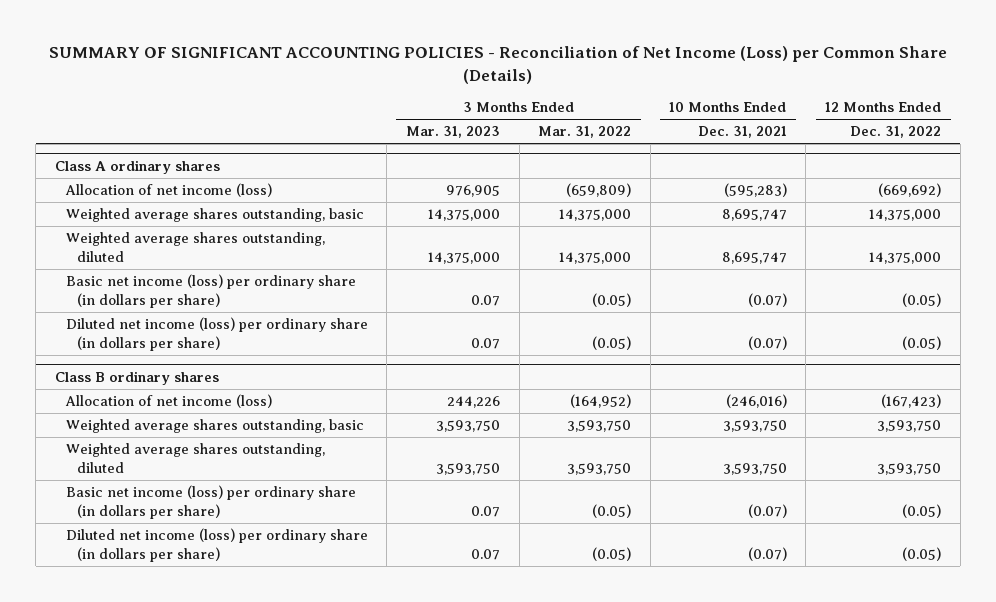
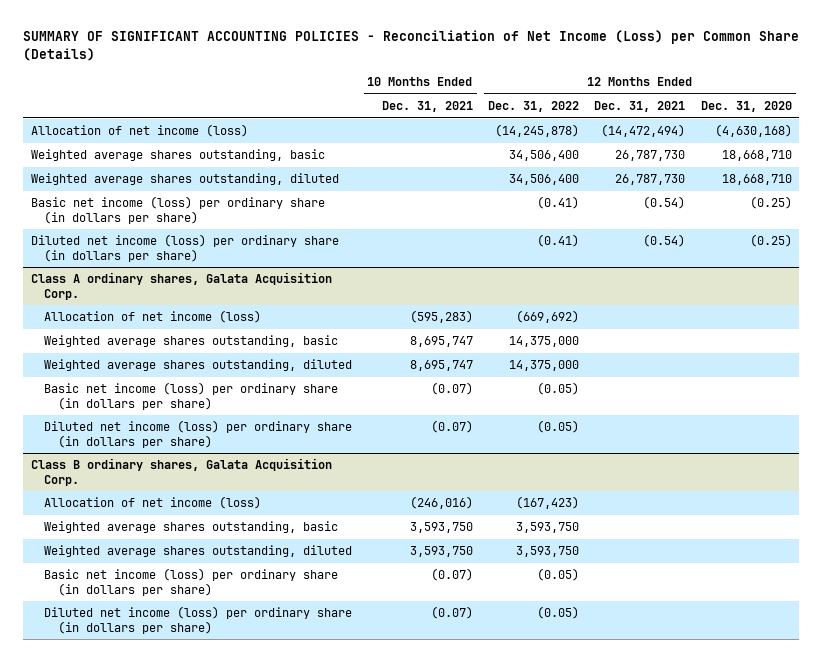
- | 3 Months Ended Mar. 31, 2023 | 3 Months Ended Mar. 31, 2022 | 10 Months Ended Dec. 31, 2021 | 12 Months Ended Dec. 31, 2022
+ | 10 Months Ended Dec. 31, 2021 | 12 Months Ended Dec. 31, 2022 | 12 Months Ended Dec. 31, 2021 | 12 Months Ended Dec. 31, 2020
- Class A ordinary shares
+ Allocation of net income (loss) | | (14,245,878) | (14,472,494) | (4,630,168)
+ Weighted average shares outstanding, basic | | 34,506,400 | 26,787,730 | 18,668,710
+ Weighted average shares outstanding, diluted | | 34,506,400 | 26,787,730 | 18,668,710
+ Basic net income (loss) per ordinary share (in dollars per share) | | (0.41) | (0.54) | (0.25)
+ Diluted net income (loss) per ordinary share (in dollars per share) | | (0.41) | (0.54) | (0.25)
+ Class A ordinary shares, Galata Acquisition Corp.
- Class B ordinary shares
+ Class B ordinary shares, Galata Acquisition Corp.

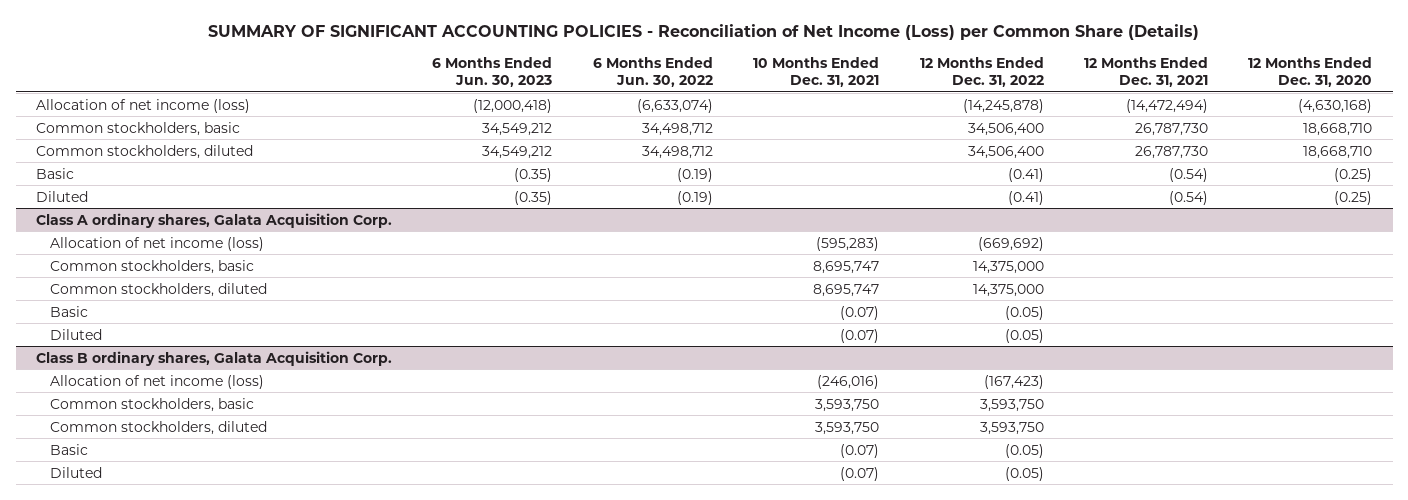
- | 10 Months Ended Dec. 31, 2021 | 12 Months Ended Dec. 31, 2022 | 12 Months Ended Dec. 31, 2021 | 12 Months Ended Dec. 31, 2020
+ | 6 Months Ended Jun. 30, 2023 | 6 Months Ended Jun. 30, 2022 | 10 Months Ended Dec. 31, 2021 | 12 Months Ended Dec. 31, 2022 | 12 Months Ended Dec. 31, 2021 | 12 Months Ended Dec. 31, 2020
- Weighted average shares outstanding, basic | | 34,506,400 | 26,787,730 | 18,668,710
- Weighted average shares outstanding, diluted | | 34,506,400 | 26,787,730 | 18,668,710
- Basic net income (loss) per ordinary share (in dollars per share) | | (0.41) | (0.54) | (0.25)
- Diluted net income (loss) per ordinary share (in dollars per share) | | (0.41) | (0.54) | (0.25)
+ Common stockholders, basic | 34,549,212 | 34,498,712 | | 34,506,400 | 26,787,730 | 18,668,710
+ Common stockholders, diluted | 34,549,212 | 34,498,712 | | 34,506,400 | 26,787,730 | 18,668,710
+ Basic | (0.35) | (0.19) | | (0.41) | (0.54) | (0.25)
+ Diluted | (0.35) | (0.19) | | (0.41) | (0.54) | (0.25)
@ Class A ordinary shares, Galata Acquisition Corp.
- Weighted average shares outstanding, basic | 8,695,747 | 14,375,000 | |
- Weighted average shares outstanding, diluted | 8,695,747 | 14,375,000 | |
- Basic net income (loss) per ordinary share (in dollars per share) | (0.07) | (0.05) | |
- Diluted net income (loss) per ordinary share (in dollars per share) | (0.07) | (0.05) | |
+ Common stockholders, basic | | | 8,695,747 | 14,375,000 | |
+ Common stockholders, diluted | | | 8,695,747 | 14,375,000 | |
+ Basic | | | (0.07) | (0.05) | |
+ Diluted | | | (0.07) | (0.05) | |
@ Class B ordinary shares, Galata Acquisition Corp.
- Weighted average shares outstanding, basic | 3,593,750 | 3,593,750 | |
- Weighted average shares outstanding, diluted | 3,593,750 | 3,593,750 | |
- Basic net income (loss) per ordinary share (in dollars per share) | (0.07) | (0.05) | |
- Diluted net income (loss) per ordinary share (in dollars per share) | (0.07) | (0.05) | |
+ Common stockholders, basic | | | 3,593,750 | 3,593,750 | |
+ Common stockholders, diluted | | | 3,593,750 | 3,593,750 | |
+ Basic | | | (0.07) | (0.05) | |
+ Diluted | | | (0.07) | (0.05) | |

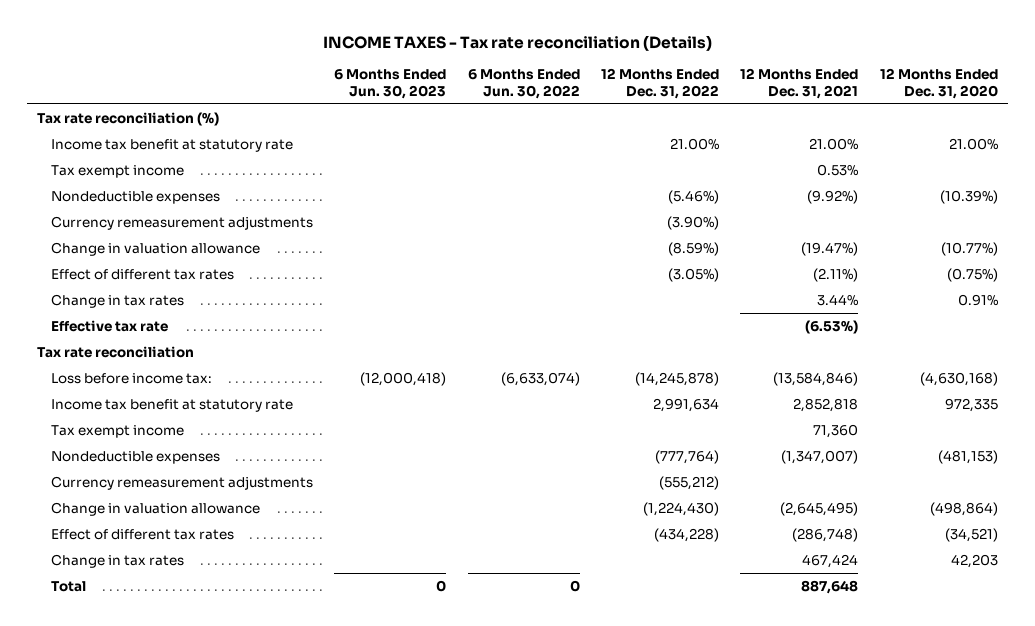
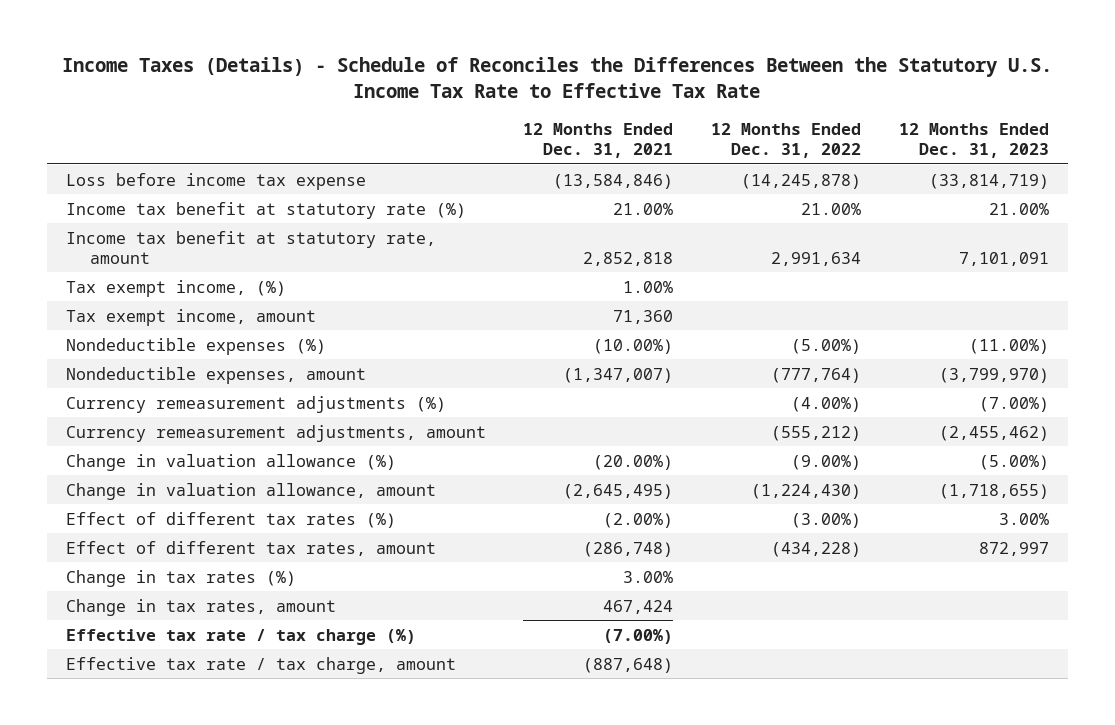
- INCOME TAXES - Tax rate reconciliation (Details)
+ Income Taxes (Details) - Schedule of Reconciles the Differences Between the Statutory U.S. Income Tax Rate to Effective Tax Rate
- | 6 Months Ended Jun. 30, 2023 | 6 Months Ended Jun. 30, 2022 | 12 Months Ended Dec. 31, 2022 | 12 Months Ended Dec. 31, 2021 | 12 Months Ended Dec. 31, 2020
+ | 12 Months Ended Dec. 31, 2021 | 12 Months Ended Dec. 31, 2022 | 12 Months Ended Dec. 31, 2023
- Tax rate reconciliation (%)
- Income tax benefit at statutory rate | | | 21.00% | 21.00% | 21.00%
- Tax exempt income | | | | 0.53% |
- Nondeductible expenses | | | (5.46%) | (9.92%) | (10.39%)
- Currency remeasurement adjustments | | | (3.90%) | |
- Change in valuation allowance | | | (8.59%) | (19.47%) | (10.77%)
- Effect of different tax rates | | | (3.05%) | (2.11%) | (0.75%)
- Change in tax rates | | | | 3.44% | 0.91%
- Effective tax rate | | | | (6.53%) |
- Tax rate reconciliation
- Loss before income tax: | (12,000,418) | (6,633,074) | (14,245,878) | (13,584,846) | (4,630,168)
- Income tax benefit at statutory rate | | | 2,991,634 | 2,852,818 | 972,335
- Tax exempt income | | | | 71,360 |
- Nondeductible expenses | | | (777,764) | (1,347,007) | (481,153)
- Currency remeasurement adjustments | | | (555,212) | |
- Change in valuation allowance | | | (1,224,430) | (2,645,495) | (498,864)
- Effect of different tax rates | | | (434,228) | (286,748) | (34,521)
- Change in tax rates | | | | 467,424 | 42,203
- Total | 0 | 0 | | 887,648 |
+ Loss before income tax expense | (13,584,846) | (14,245,878) | (33,814,719)
+ Income tax benefit at statutory rate (%) | 21.00% | 21.00% | 21.00%
+ Income tax benefit at statutory rate, amount | 2,852,818 | 2,991,634 | 7,101,091
+ Tax exempt income, (%) | 1.00% | |
+ Tax exempt income, amount | 71,360 | |
+ Nondeductible expenses (%) | (10.00%) | (5.00%) | (11.00%)
+ Nondeductible expenses, amount | (1,347,007) | (777,764) | (3,799,970)
+ Currency remeasurement adjustments (%) | | (4.00%) | (7.00%)
+ Currency remeasurement adjustments, amount | | (555,212) | (2,455,462)
+ Change in valuation allowance (%) | (20.00%) | (9.00%) | (5.00%)
+ Change in valuation allowance, amount | (2,645,495) | (1,224,430) | (1,718,655)
+ Effect of different tax rates (%) | (2.00%) | (3.00%) | 3.00%
+ Effect of different tax rates, amount | (286,748) | (434,228) | 872,997
+ Change in tax rates (%) | 3.00% | |
+ Change in tax rates, amount | 467,424 | |
+ Effective tax rate / tax charge (%) | (7.00%) | |
+ Effective tax rate / tax charge, amount | (887,648) | |

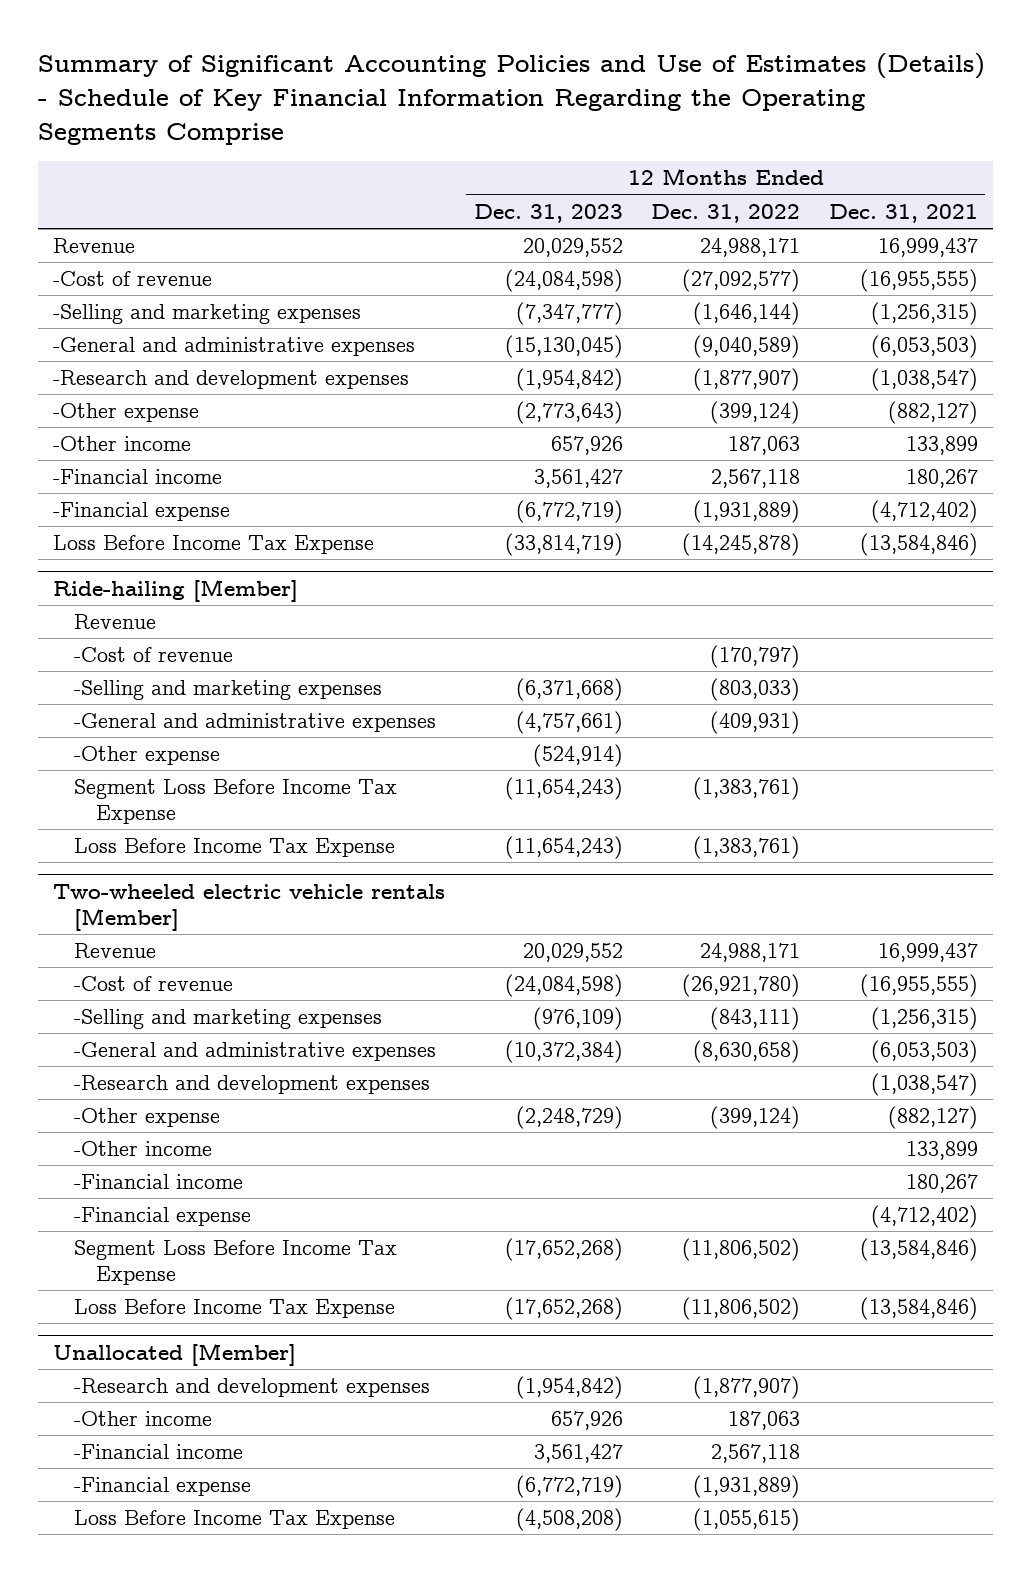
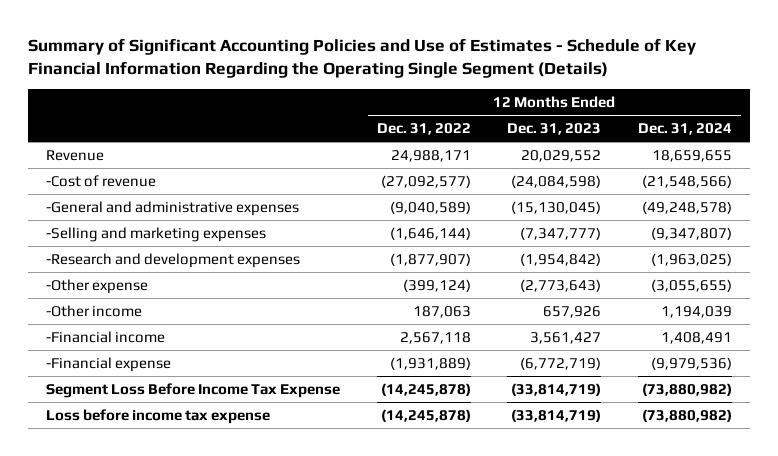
- Summary of Significant Accounting Policies and Use of Estimates (Details) - Schedule of Key Financial Information Regarding the Operating Segments Comprise
+ Summary of Significant Accounting Policies and Use of Estimates - Schedule of Key Financial Information Regarding the Operating Single Segment (Details)
- | 12 Months Ended Dec. 31, 2023 | 12 Months Ended Dec. 31, 2022 | 12 Months Ended Dec. 31, 2021
+ | 12 Months Ended Dec. 31, 2022 | 12 Months Ended Dec. 31, 2023 | 12 Months Ended Dec. 31, 2024
moved down: -Selling and marketing expenses | (1,646,144) | (7,347,777) | (9,347,807)
- Loss Before Income Tax Expense | (33,814,719) | (14,245,878) | (13,584,846)
- Ride-hailing [Member]
- Revenue
- -Cost of revenue | | (170,797) |
- -Selling and marketing expenses | (6,371,668) | (803,033) |
- -General and administrative expenses | (4,757,661) | (409,931) |
- -Other expense | (524,914) | |
- Segment Loss Before Income Tax Expense | (11,654,243) | (1,383,761) |
- Loss Before Income Tax Expense | (11,654,243) | (1,383,761) |
- Two-wheeled electric vehicle rentals [Member]
- Revenue | 20,029,552 | 24,988,171 | 16,999,437
- -Cost of revenue | (24,084,598) | (26,921,780) | (16,955,555)
- -Selling and marketing expenses | (976,109) | (843,111) | (1,256,315)
- -General and administrative expenses | (10,372,384) | (8,630,658) | (6,053,503)
- -Research and development expenses | | | (1,038,547)
- -Other expense | (2,248,729) | (399,124) | (882,127)
- -Other income | | | 133,899
- -Financial income | | | 180,267
- -Financial expense | | | (4,712,402)
- Segment Loss Before Income Tax Expense | (17,652,268) | (11,806,502) | (13,584,846)
- Loss Before Income Tax Expense | (17,652,268) | (11,806,502) | (13,584,846)
- Unallocated [Member]
- -Research and development expenses | (1,954,842) | (1,877,907) |
- -Other income | 657,926 | 187,063 |
- -Financial income | 3,561,427 | 2,567,118 |
- -Financial expense | (6,772,719) | (1,931,889) |
- Loss Before Income Tax Expense | (4,508,208) | (1,055,615) |
+ Segment Loss Before Income Tax Expense | (14,245,878) | (33,814,719) | (73,880,982)
+ Loss before income tax expense | (14,245,878) | (33,814,719) | (73,880,982)

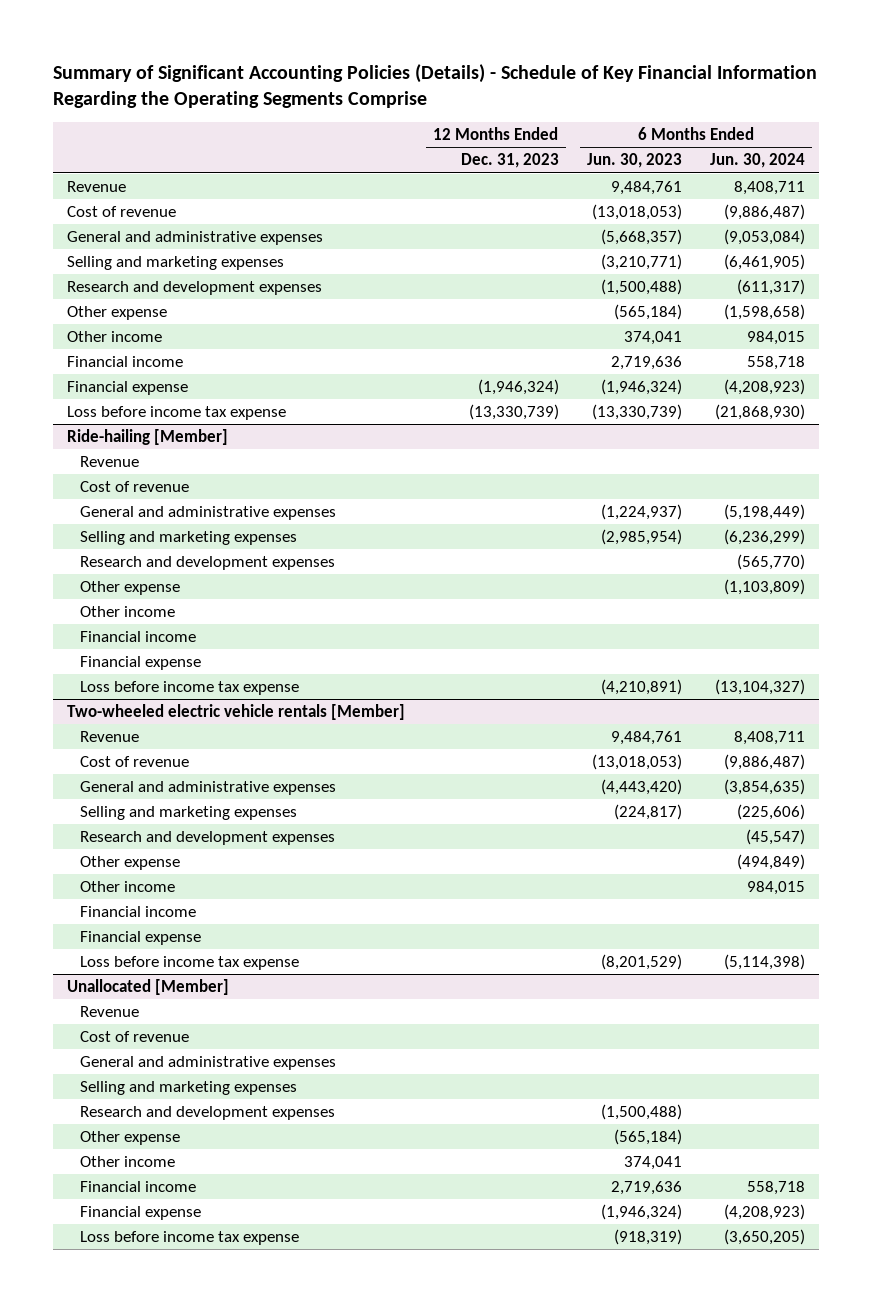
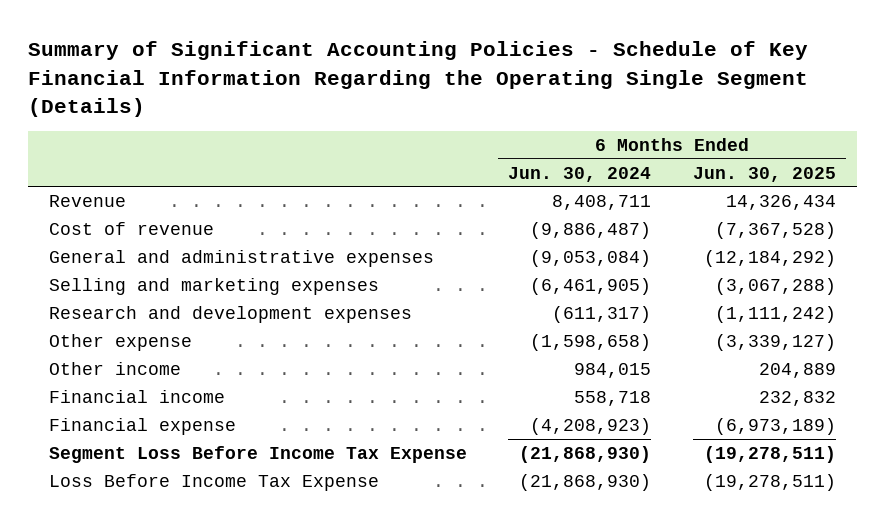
- Summary of Significant Accounting Policies (Details) - Schedule of Key Financial Information Regarding the Operating Segments Comprise
+ Summary of Significant Accounting Policies - Schedule of Key Financial Information Regarding the Operating Single Segment (Details)
- | 12 Months Ended Dec. 31, 2023 | 6 Months Ended Jun. 30, 2023 | 6 Months Ended Jun. 30, 2024
+ | 6 Months Ended Jun. 30, 2024 | 6 Months Ended Jun. 30, 2025
- Loss before income tax expense | (13,330,739) | (13,330,739) | (21,868,930)
- Ride-hailing [Member]
- Revenue
- Cost of revenue
- General and administrative expenses | | (1,224,937) | (5,198,449)
- Selling and marketing expenses | | (2,985,954) | (6,236,299)
- Research and development expenses | | | (565,770)
- Other expense | | | (1,103,809)
- Other income
- Financial income
- Financial expense
- Loss before income tax expense | | (4,210,891) | (13,104,327)
- Two-wheeled electric vehicle rentals [Member]
- Revenue | | 9,484,761 | 8,408,711
- Cost of revenue | | (13,018,053) | (9,886,487)
- General and administrative expenses | | (4,443,420) | (3,854,635)
- Selling and marketing expenses | | (224,817) | (225,606)
- Research and development expenses | | | (45,547)
- Other expense | | | (494,849)
- Other income | | | 984,015
- Financial income
- Financial expense
- Loss before income tax expense | | (8,201,529) | (5,114,398)
- Unallocated [Member]
- Revenue
- Cost of revenue
- General and administrative expenses
- Selling and marketing expenses
- Research and development expenses | | (1,500,488) |
- Other expense | | (565,184) |
- Other income | | 374,041 |
- Financial income | | 2,719,636 | 558,718
- Financial expense | | (1,946,324) | (4,208,923)
- Loss before income tax expense | | (918,319) | (3,650,205)
+ Segment Loss Before Income Tax Expense | (21,868,930) | (19,278,511)
+ Loss Before Income Tax Expense | (21,868,930) | (19,278,511)

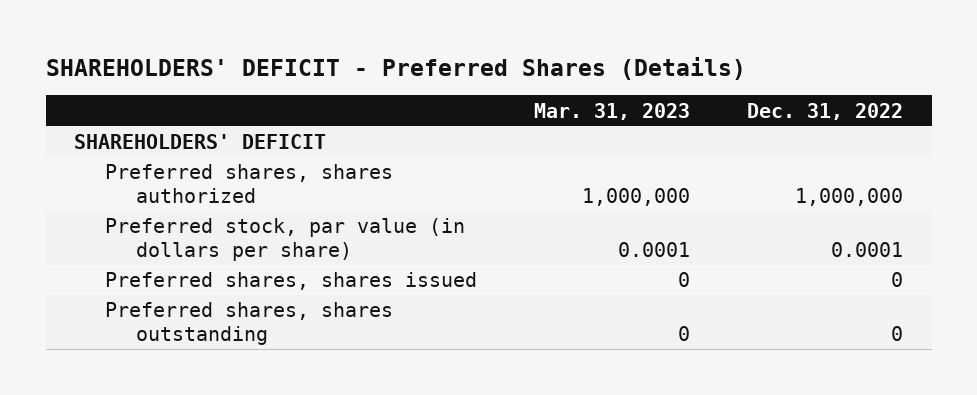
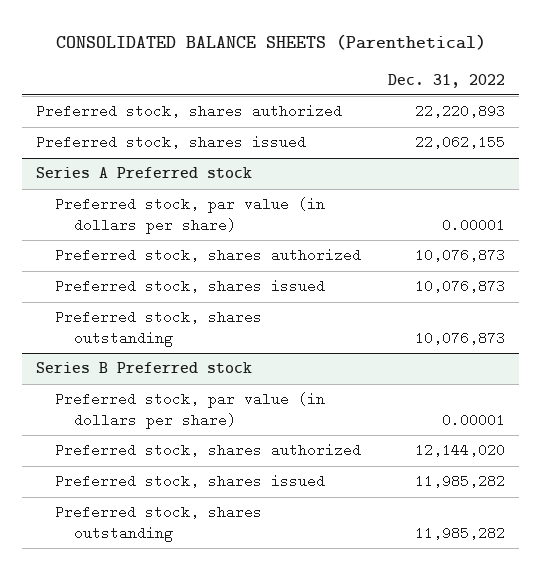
- SHAREHOLDERS' DEFICIT - Preferred Shares (Details)
+ CONSOLIDATED BALANCE SHEETS (Parenthetical)
- | Mar. 31, 2023 | Dec. 31, 2022
+ | Dec. 31, 2022
- SHAREHOLDERS' DEFICIT
- Preferred shares, shares authorized | 1,000,000 | 1,000,000
- Preferred stock, par value (in dollars per share) | 0.0001 | 0.0001
- Preferred shares, shares issued | 0 | 0
- Preferred shares, shares outstanding | 0 | 0
+ Preferred stock, shares authorized | 22,220,893
+ Preferred stock, shares issued | 22,062,155
+ Series A Preferred stock
+ Preferred stock, par value (in dollars per share) | 0.00001
+ Preferred stock, shares authorized | 10,076,873
+ Preferred stock, shares issued | 10,076,873
+ Preferred stock, shares outstanding | 10,076,873
+ Series B Preferred stock
+ Preferred stock, par value (in dollars per share) | 0.00001
+ Preferred stock, shares authorized | 12,144,020
+ Preferred stock, shares issued | 11,985,282
+ Preferred stock, shares outstanding | 11,985,282

